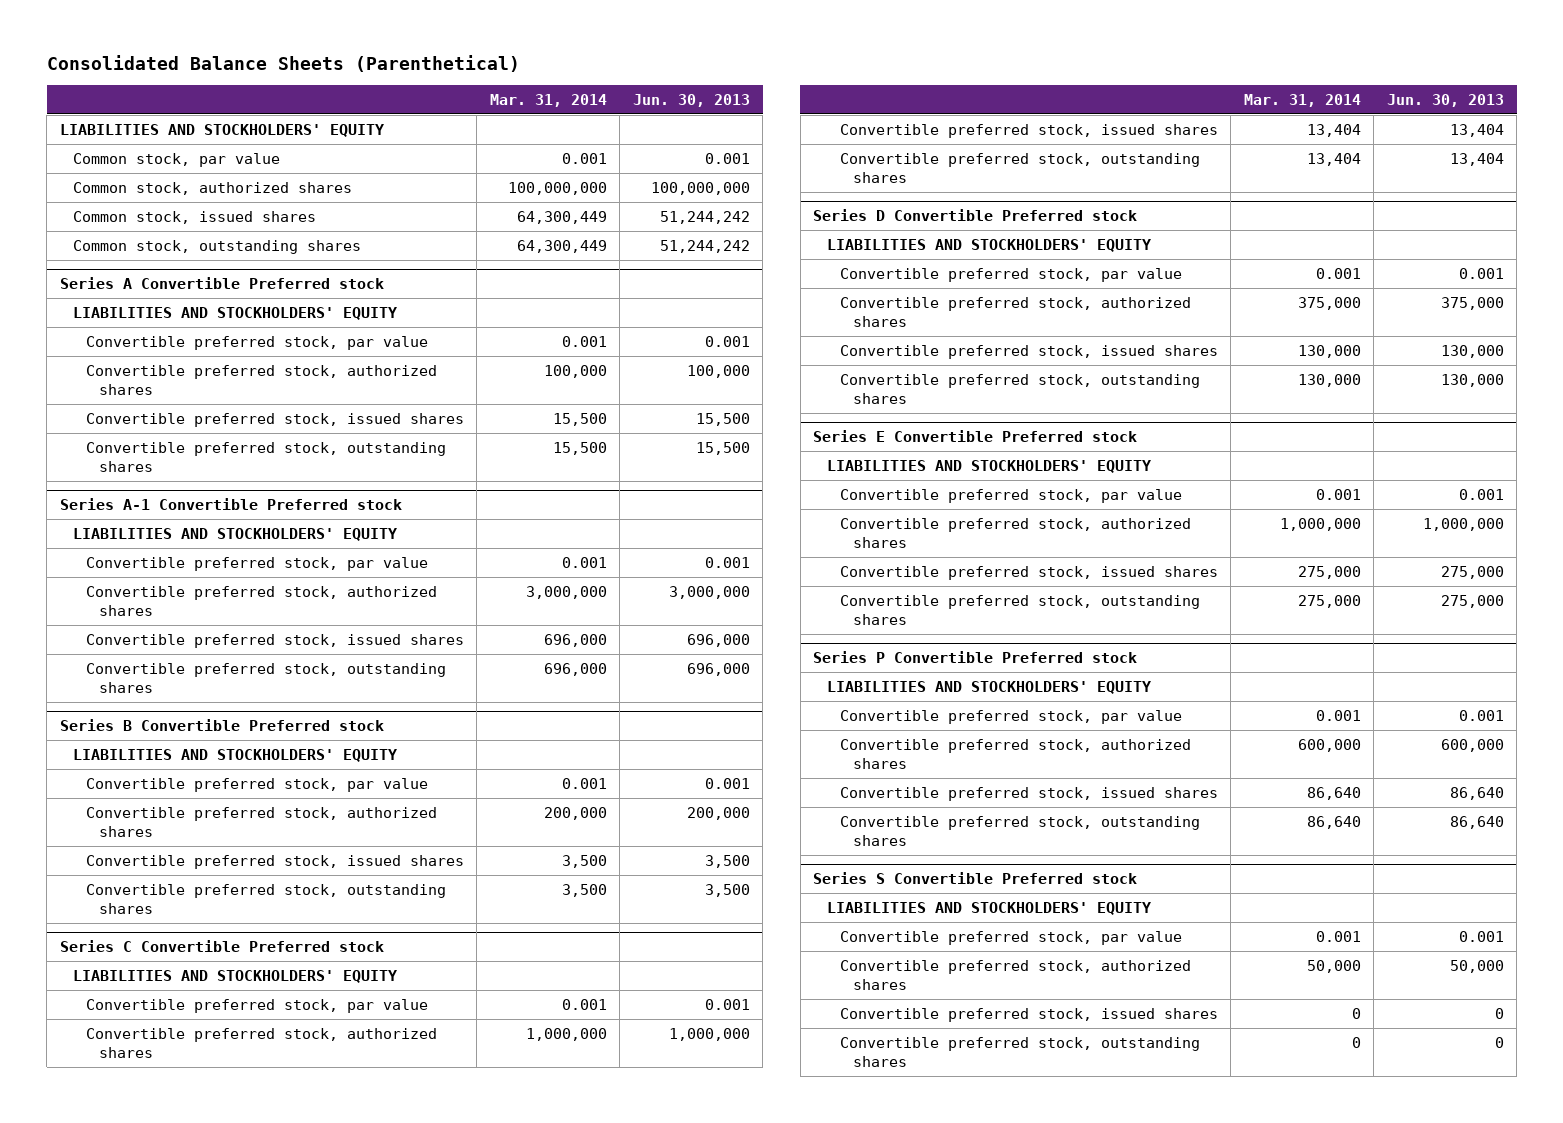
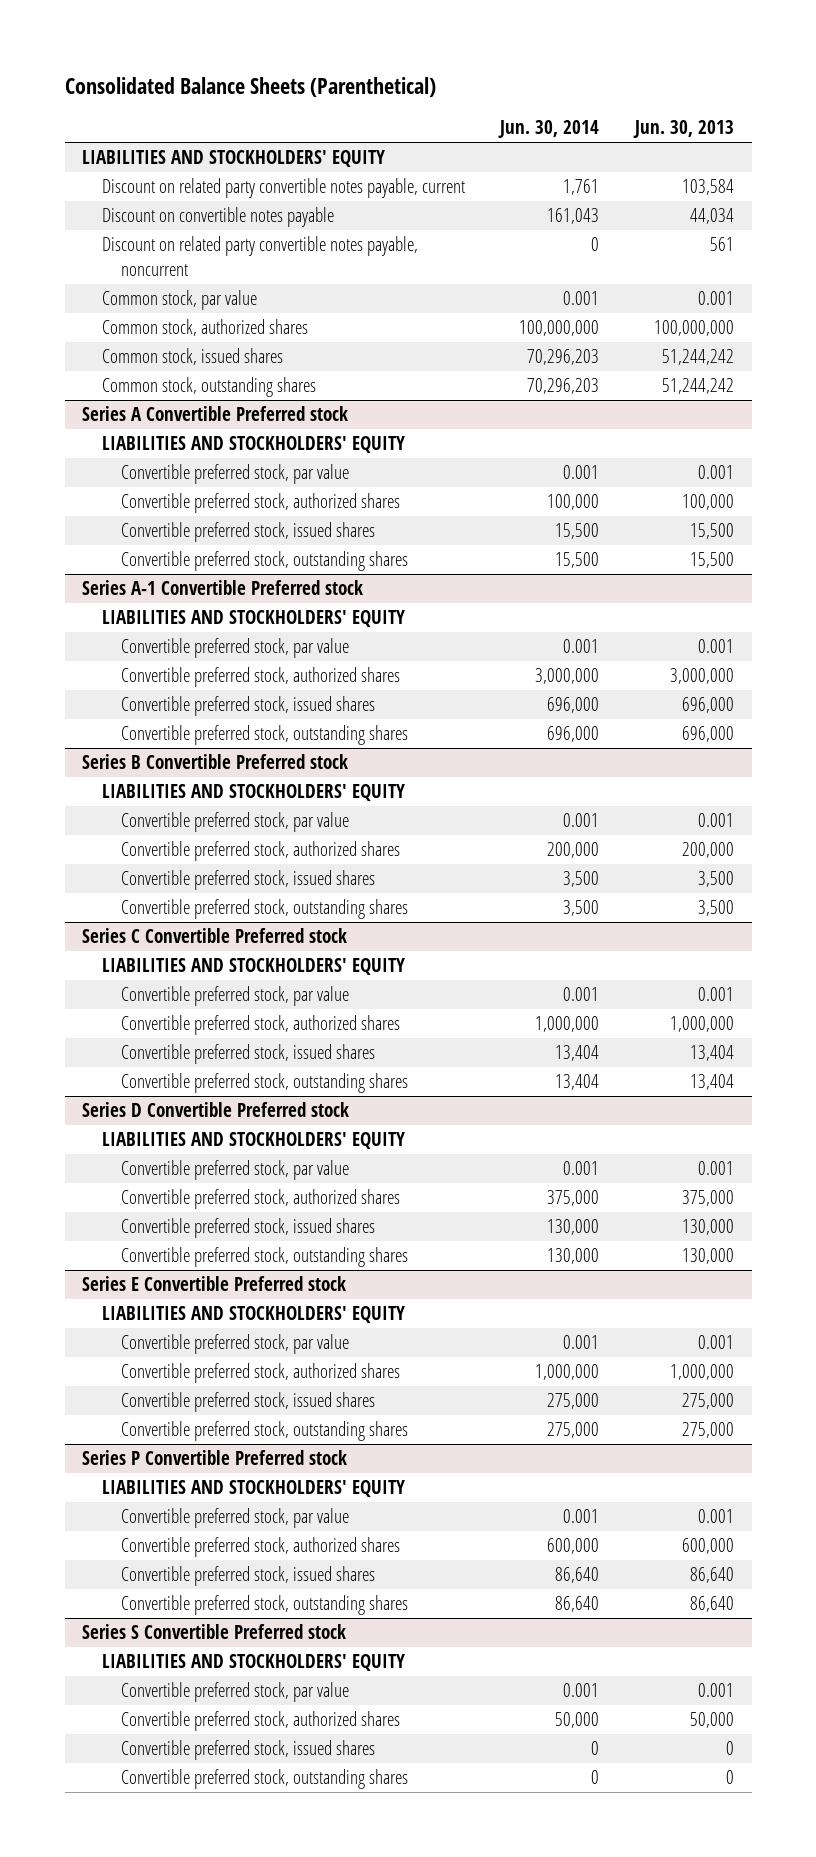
- | Mar. 31, 2014 | Jun. 30, 2013
+ | Jun. 30, 2014 | Jun. 30, 2013
+ Discount on related party convertible notes payable, current | 1,761 | 103,584
+ Discount on convertible notes payable | 161,043 | 44,034
+ Discount on related party convertible notes payable, noncurrent | 0 | 561

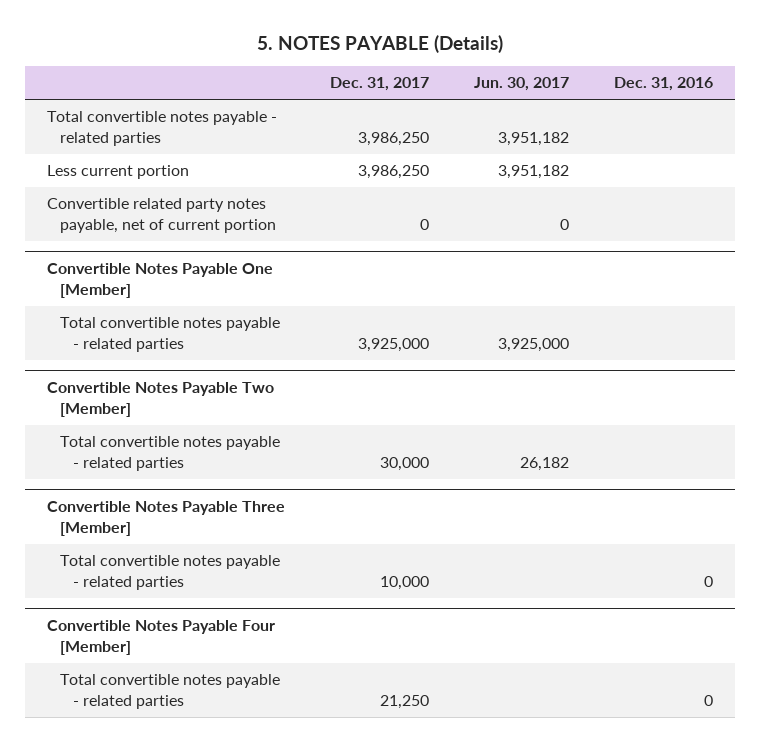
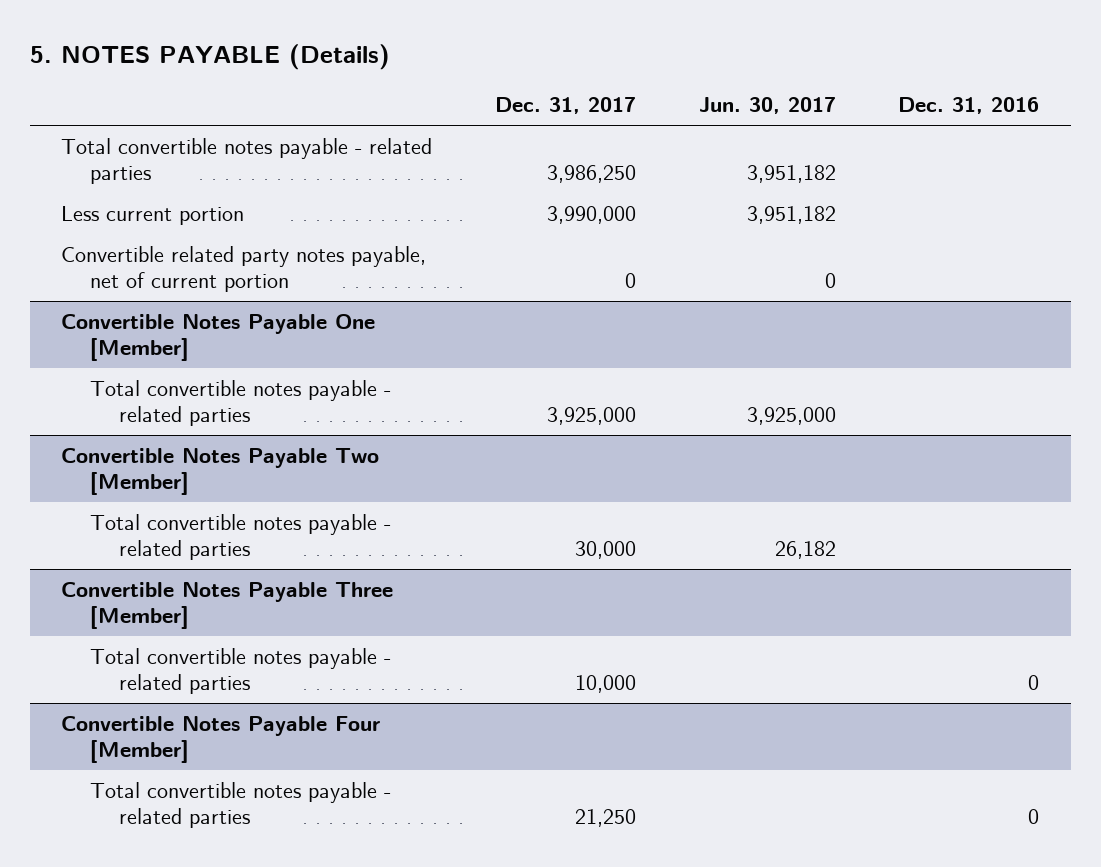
- Less current portion | 3,986,250 | 3,951,182 |
+ Less current portion | 3,990,000 | 3,951,182 |

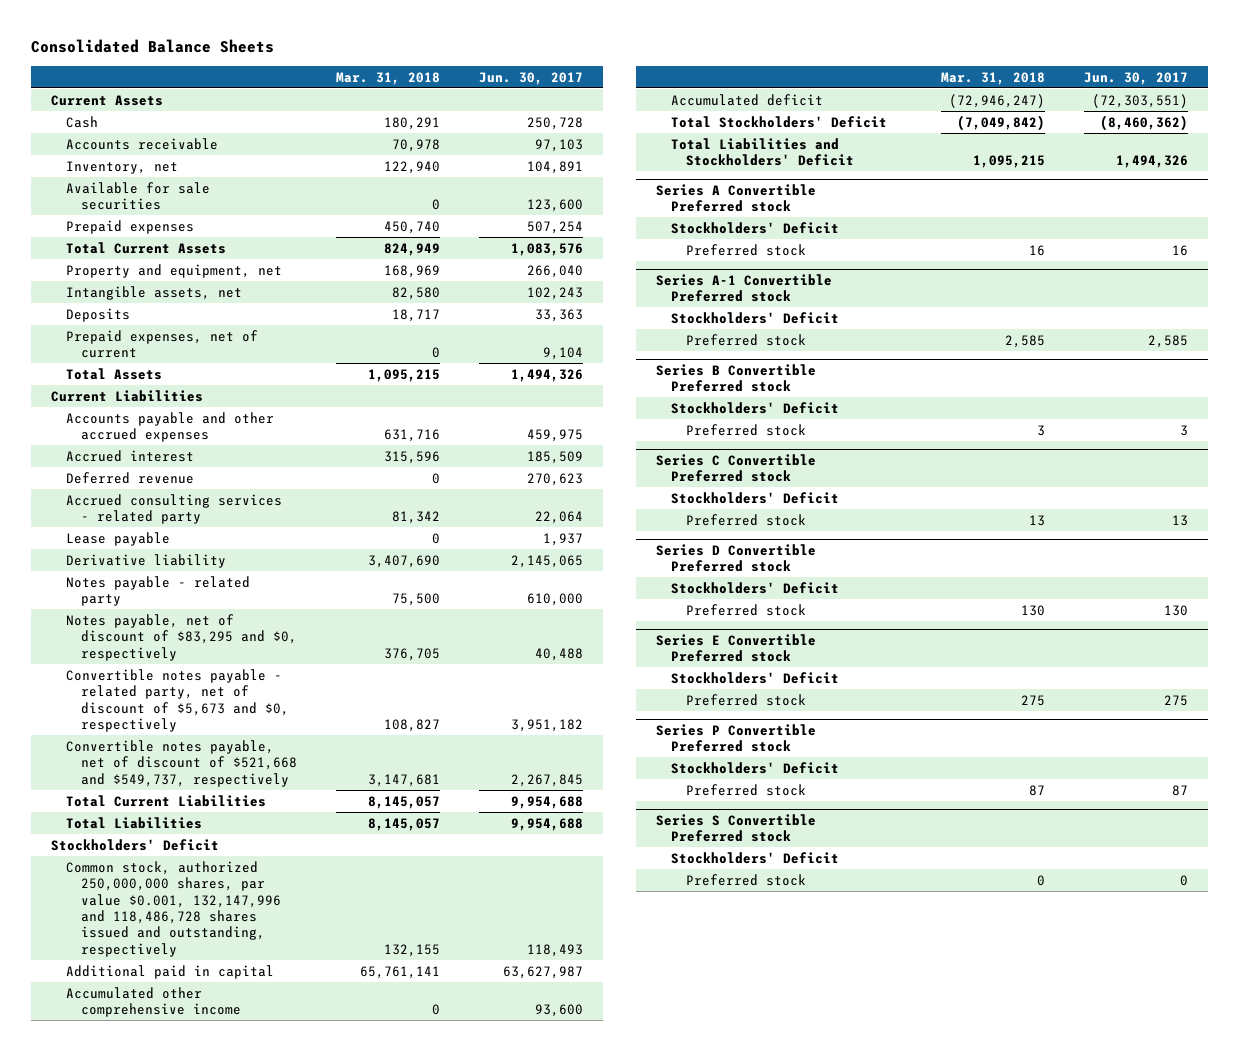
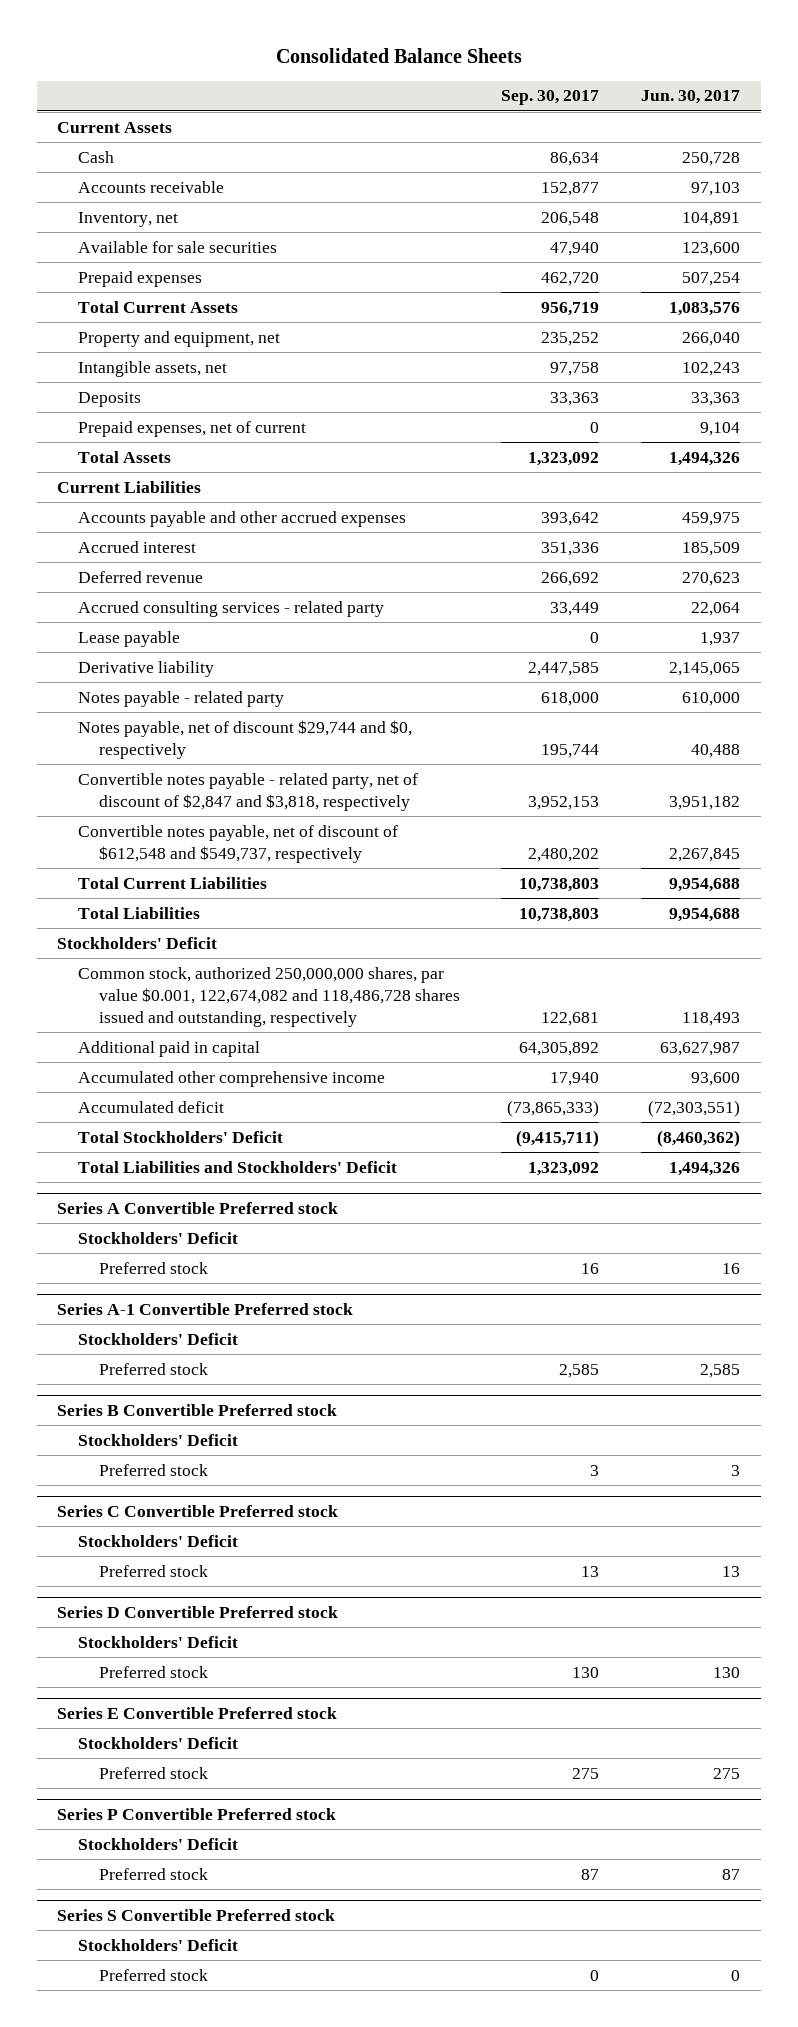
- | Mar. 31, 2018 | Jun. 30, 2017
+ | Sep. 30, 2017 | Jun. 30, 2017
- Notes payable, net of discount of $83,295 and $0, respectively | 376,705 | 40,488
- Convertible notes payable - related party, net of discount of $5,673 and $0, respectively | 108,827 | 3,951,182
- Convertible notes payable, net of discount of $521,668 and $549,737, respectively | 3,147,681 | 2,267,845
+ Notes payable, net of discount $29,744 and $0, respectively | 195,744 | 40,488
+ Convertible notes payable - related party, net of discount of $2,847 and $3,818, respectively | 3,952,153 | 3,951,182
+ Convertible notes payable, net of discount of $612,548 and $549,737, respectively | 2,480,202 | 2,267,845
- Common stock, authorized 250,000,000 shares, par value $0.001, 132,147,996 and 118,486,728 shares issued and outstanding, respectively | 132,155 | 118,493
+ Common stock, authorized 250,000,000 shares, par value $0.001, 122,674,082 and 118,486,728 shares issued and outstanding, respectively | 122,681 | 118,493

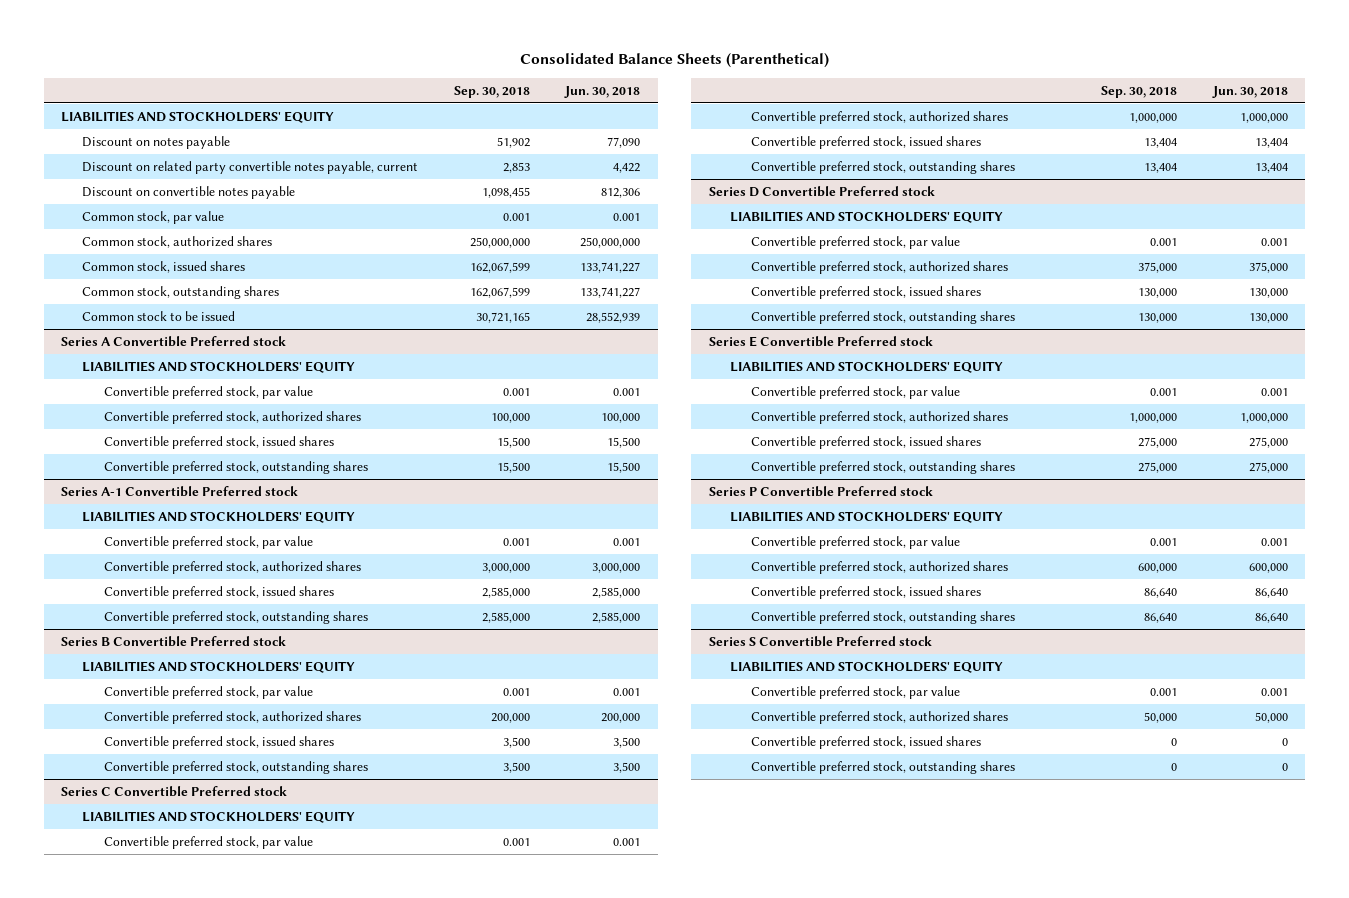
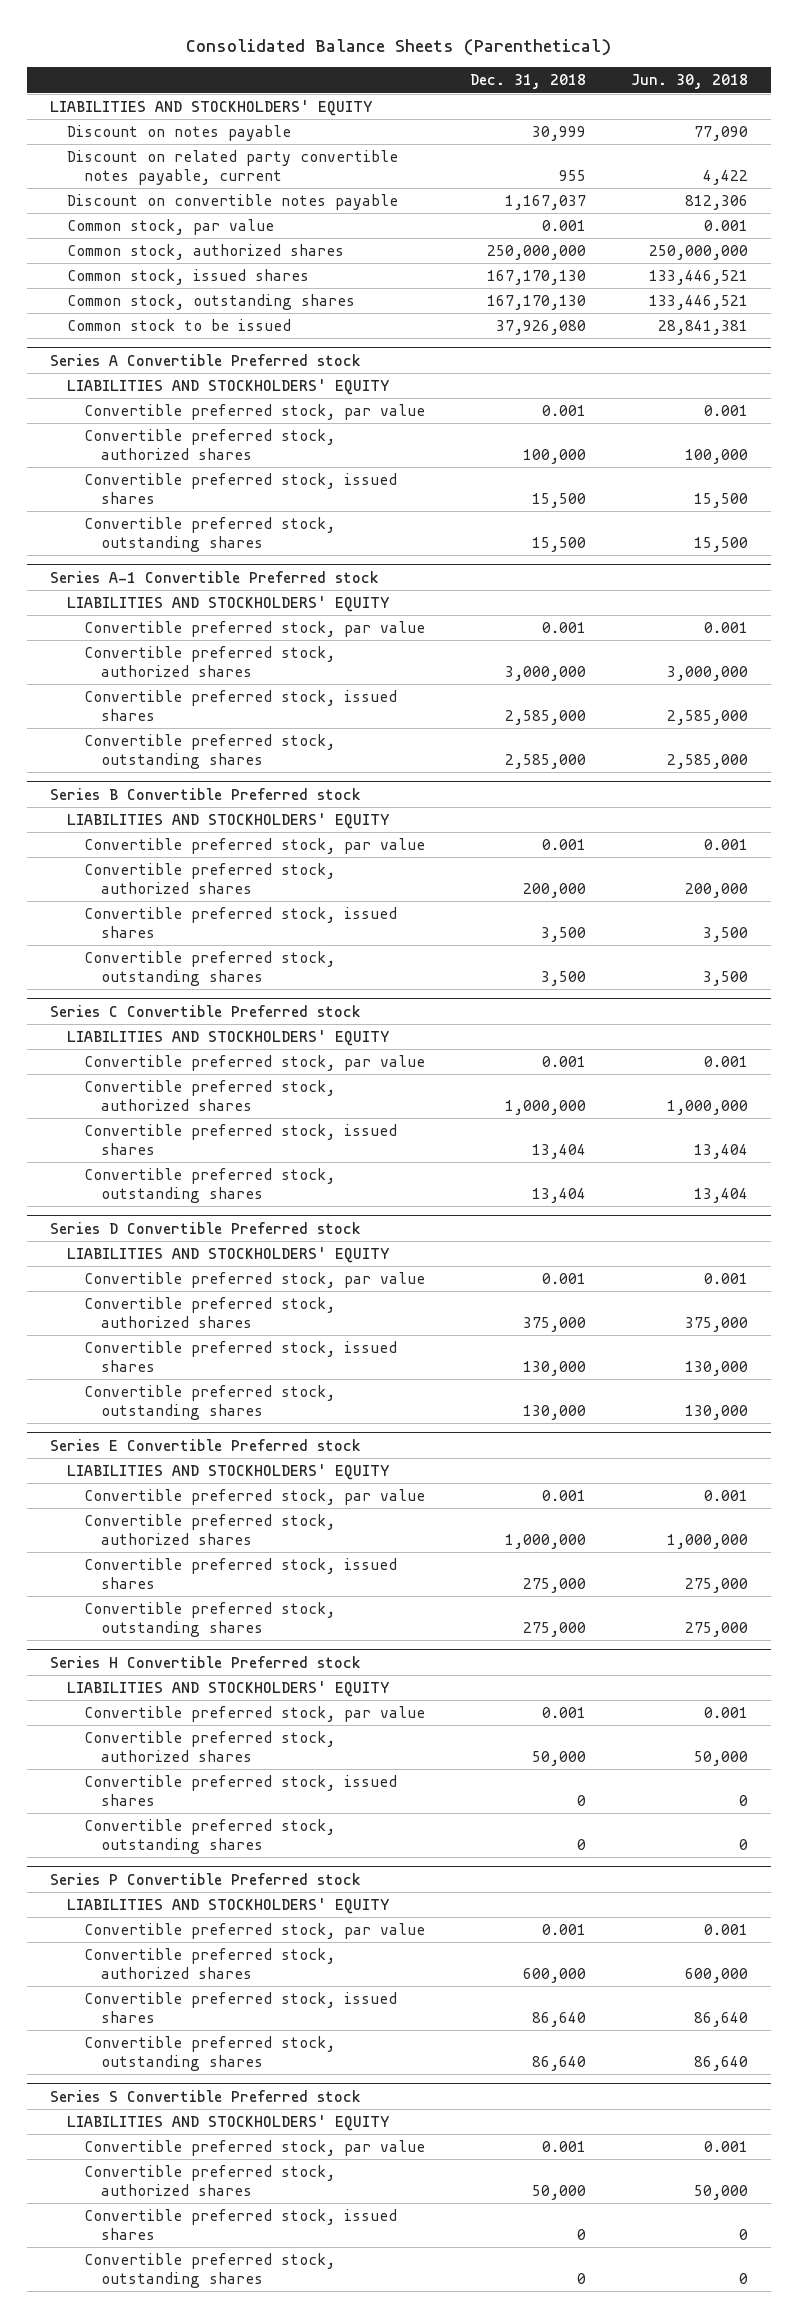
- | Sep. 30, 2018 | Jun. 30, 2018
+ | Dec. 31, 2018 | Jun. 30, 2018
- Common stock, issued shares | 162,067,599 | 133,741,227
- Common stock, outstanding shares | 162,067,599 | 133,741,227
- Common stock to be issued | 30,721,165 | 28,552,939
+ Common stock, issued shares | 167,170,130 | 133,446,521
+ Common stock, outstanding shares | 167,170,130 | 133,446,521
+ Common stock to be issued | 37,926,080 | 28,841,381
+ Series H Convertible Preferred stock
+ LIABILITIES AND STOCKHOLDERS' EQUITY
+ Convertible preferred stock, par value | 0.001 | 0.001
+ Convertible preferred stock, authorized shares | 50,000 | 50,000
+ Convertible preferred stock, issued shares | 0 | 0
+ Convertible preferred stock, outstanding shares | 0 | 0

